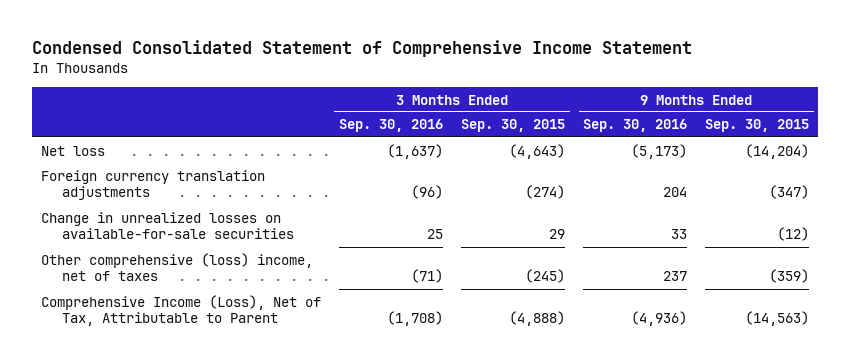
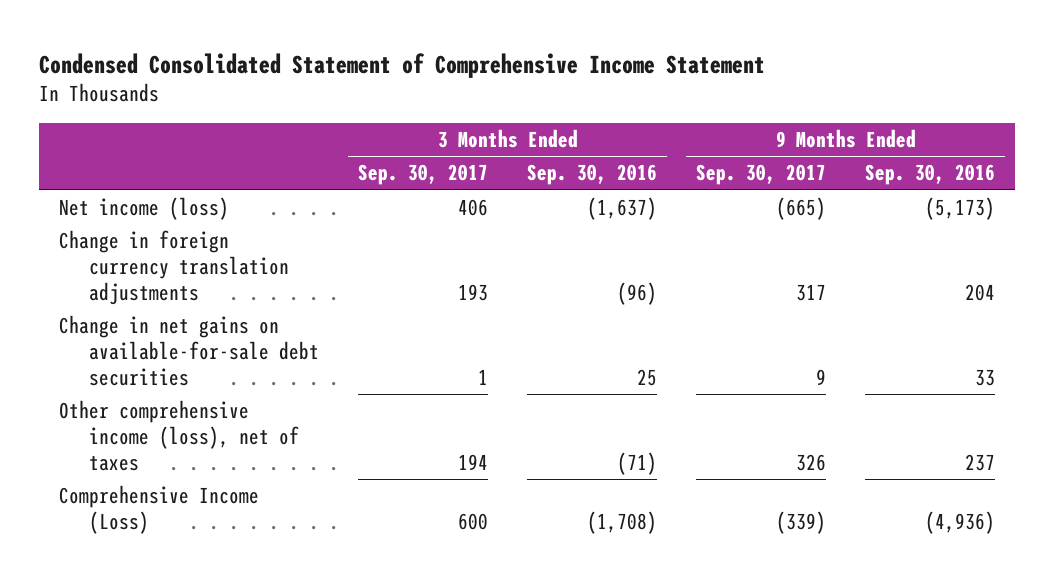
- | 3 Months Ended Sep. 30, 2016 | 3 Months Ended Sep. 30, 2015 | 9 Months Ended Sep. 30, 2016 | 9 Months Ended Sep. 30, 2015
+ | 3 Months Ended Sep. 30, 2017 | 3 Months Ended Sep. 30, 2016 | 9 Months Ended Sep. 30, 2017 | 9 Months Ended Sep. 30, 2016
- Net loss | (1,637) | (4,643) | (5,173) | (14,204)
- Foreign currency translation adjustments | (96) | (274) | 204 | (347)
- Change in unrealized losses on available-for-sale securities | 25 | 29 | 33 | (12)
- Other comprehensive (loss) income, net of taxes | (71) | (245) | 237 | (359)
- Comprehensive Income (Loss), Net of Tax, Attributable to Parent | (1,708) | (4,888) | (4,936) | (14,563)
+ Net income (loss) | 406 | (1,637) | (665) | (5,173)
+ Change in foreign currency translation adjustments | 193 | (96) | 317 | 204
+ Change in net gains on available-for-sale debt securities | 1 | 25 | 9 | 33
+ Other comprehensive income (loss), net of taxes | 194 | (71) | 326 | 237
+ Comprehensive Income (Loss) | 600 | (1,708) | (339) | (4,936)

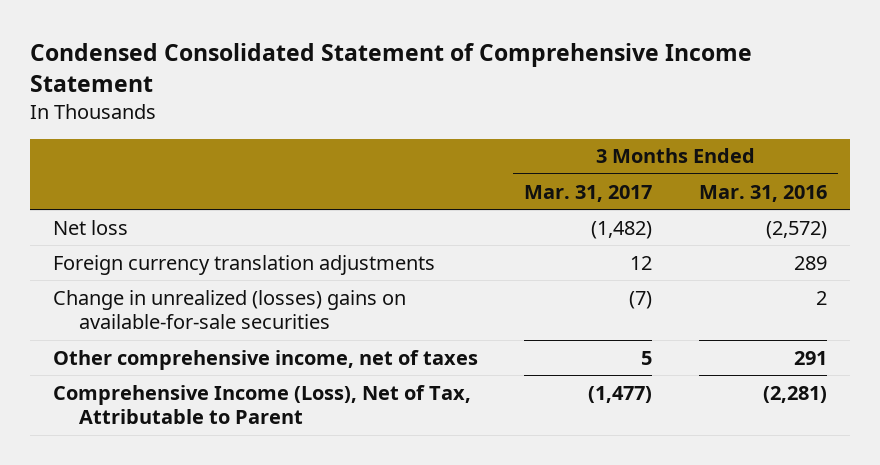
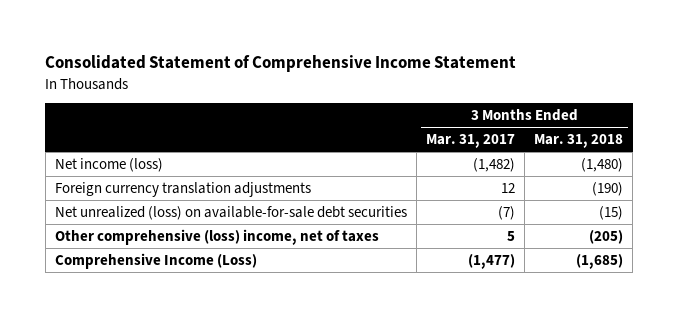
- Condensed Consolidated Statement of Comprehensive Income Statement
+ Consolidated Statement of Comprehensive Income Statement
- | 3 Months Ended Mar. 31, 2017 | 3 Months Ended Mar. 31, 2016
+ | 3 Months Ended Mar. 31, 2017 | 3 Months Ended Mar. 31, 2018
- Net loss | (1,482) | (2,572)
+ Net income (loss) | (1,482) | (1,480)
- Change in unrealized (losses) gains on available-for-sale securities | (7) | 2
- Other comprehensive income, net of taxes | 5 | 291
- Comprehensive Income (Loss), Net of Tax, Attributable to Parent | (1,477) | (2,281)
+ Net unrealized (loss) on available-for-sale debt securities | (7) | (15)
+ Other comprehensive (loss) income, net of taxes | 5 | (205)
+ Comprehensive Income (Loss) | (1,477) | (1,685)

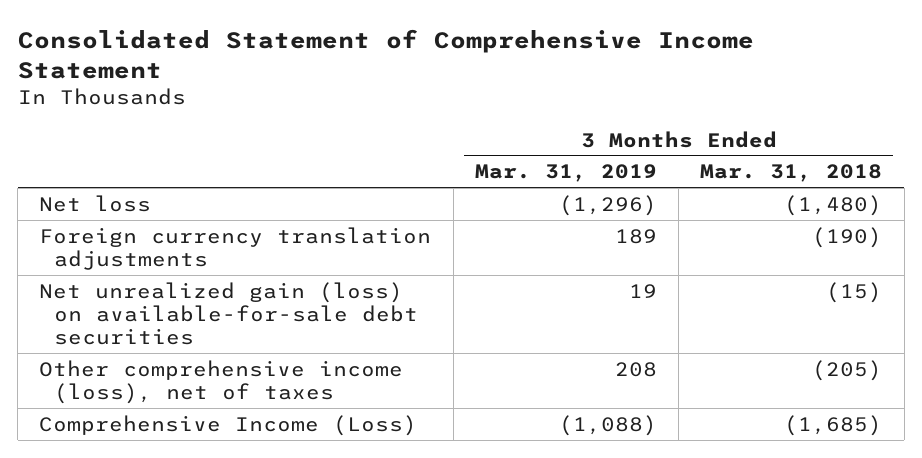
- | 3 Months Ended Mar. 31, 2017 | 3 Months Ended Mar. 31, 2018
+ | 3 Months Ended Mar. 31, 2019 | 3 Months Ended Mar. 31, 2018
- Net income (loss) | (1,482) | (1,480)
+ Net loss | (1,296) | (1,480)
- Net unrealized (loss) on available-for-sale debt securities | (7) | (15)
- Other comprehensive (loss) income, net of taxes | 5 | (205)
+ Net unrealized gain (loss) on available-for-sale debt securities | 19 | (15)
+ Other comprehensive income (loss), net of taxes | 208 | (205)

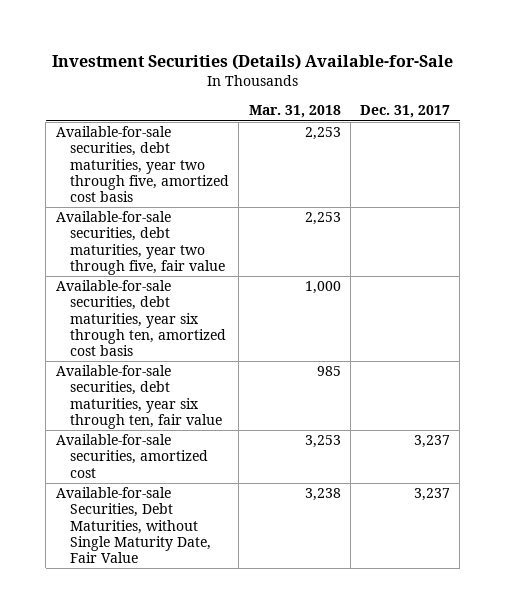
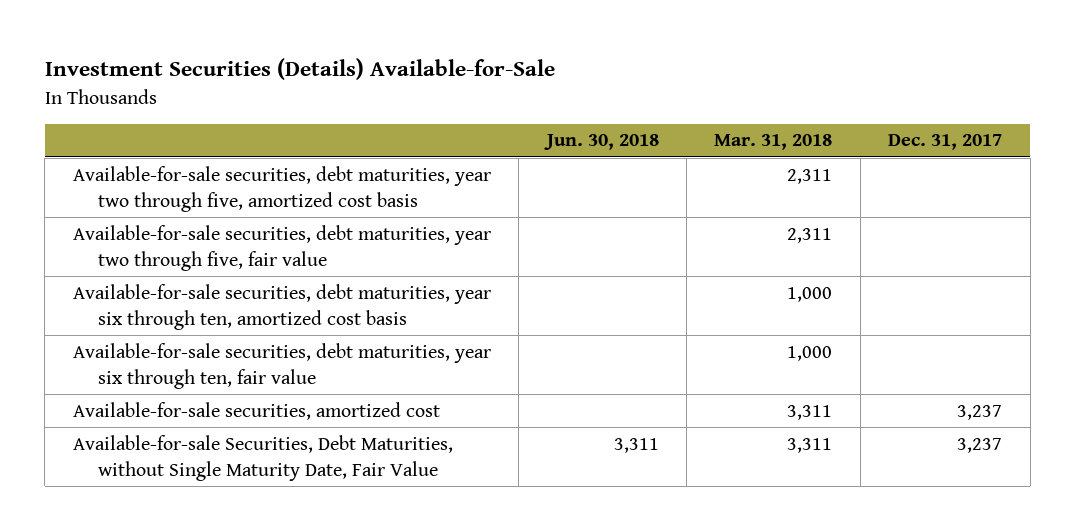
- | Mar. 31, 2018 | Dec. 31, 2017
+ | Jun. 30, 2018 | Mar. 31, 2018 | Dec. 31, 2017
- Available-for-sale securities, debt maturities, year two through five, amortized cost basis | 2,253 |
- Available-for-sale securities, debt maturities, year two through five, fair value | 2,253 |
+ Available-for-sale securities, debt maturities, year two through five, amortized cost basis | | 2,311 |
+ Available-for-sale securities, debt maturities, year two through five, fair value | | 2,311 |
- Available-for-sale securities, debt maturities, year six through ten, fair value | 985 |
- Available-for-sale securities, amortized cost | 3,253 | 3,237
- Available-for-sale Securities, Debt Maturities, without Single Maturity Date, Fair Value | 3,238 | 3,237
+ Available-for-sale securities, debt maturities, year six through ten, fair value | | 1,000 |
+ Available-for-sale securities, amortized cost | | 3,311 | 3,237
+ Available-for-sale Securities, Debt Maturities, without Single Maturity Date, Fair Value | 3,311 | 3,311 | 3,237

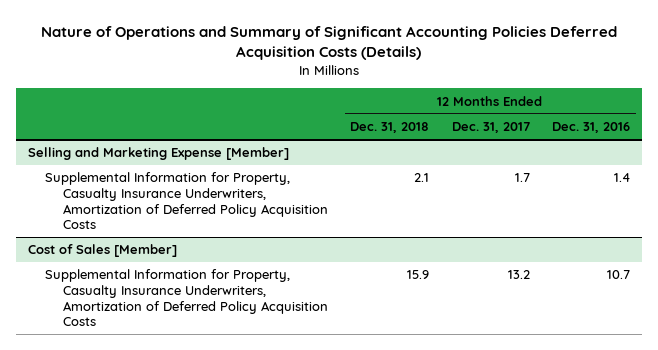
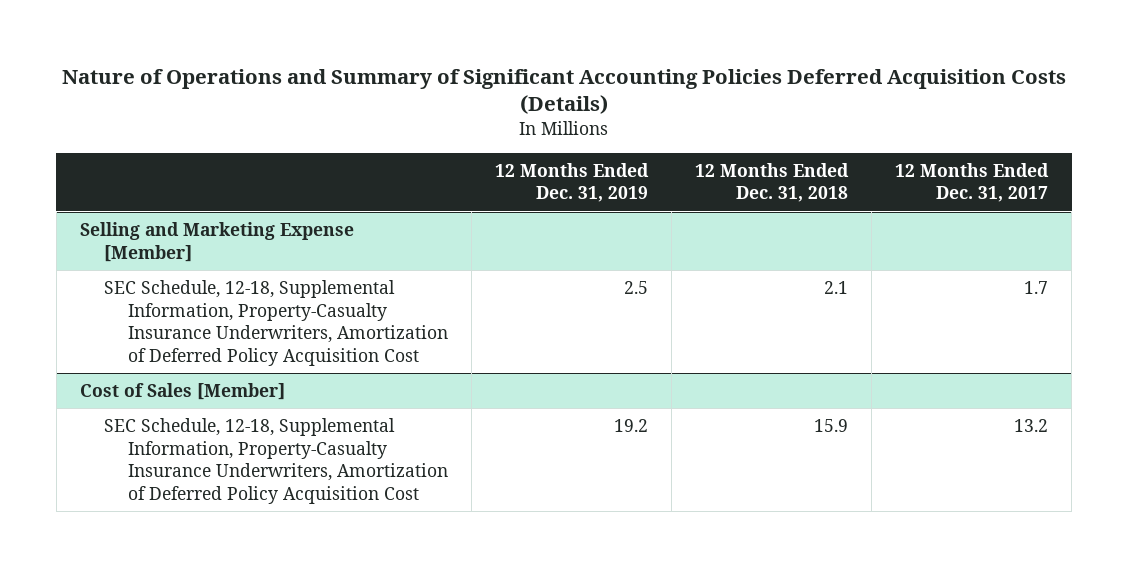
- | 12 Months Ended Dec. 31, 2018 | 12 Months Ended Dec. 31, 2017 | 12 Months Ended Dec. 31, 2016
+ | 12 Months Ended Dec. 31, 2019 | 12 Months Ended Dec. 31, 2018 | 12 Months Ended Dec. 31, 2017
@ Selling and Marketing Expense [Member]
- Supplemental Information for Property, Casualty Insurance Underwriters, Amortization of Deferred Policy Acquisition Costs | 2.1 | 1.7 | 1.4
+ SEC Schedule, 12-18, Supplemental Information, Property-Casualty Insurance Underwriters, Amortization of Deferred Policy Acquisition Cost | 2.5 | 2.1 | 1.7
@ Cost of Sales [Member]
- Supplemental Information for Property, Casualty Insurance Underwriters, Amortization of Deferred Policy Acquisition Costs | 15.9 | 13.2 | 10.7
+ SEC Schedule, 12-18, Supplemental Information, Property-Casualty Insurance Underwriters, Amortization of Deferred Policy Acquisition Cost | 19.2 | 15.9 | 13.2

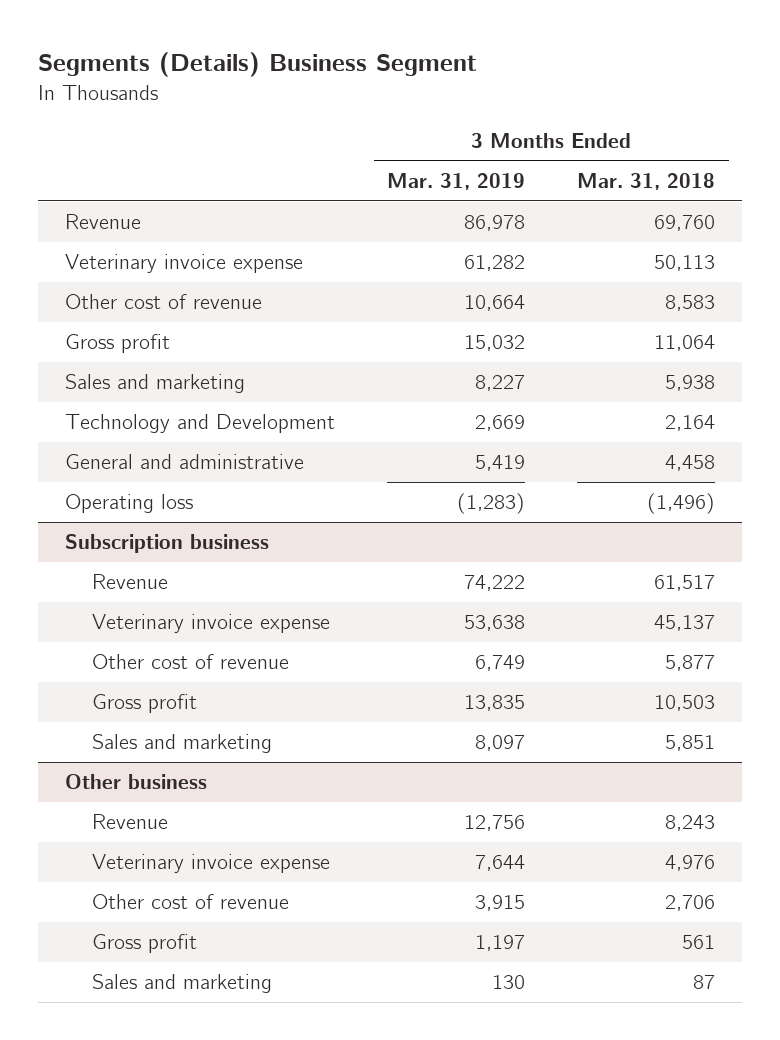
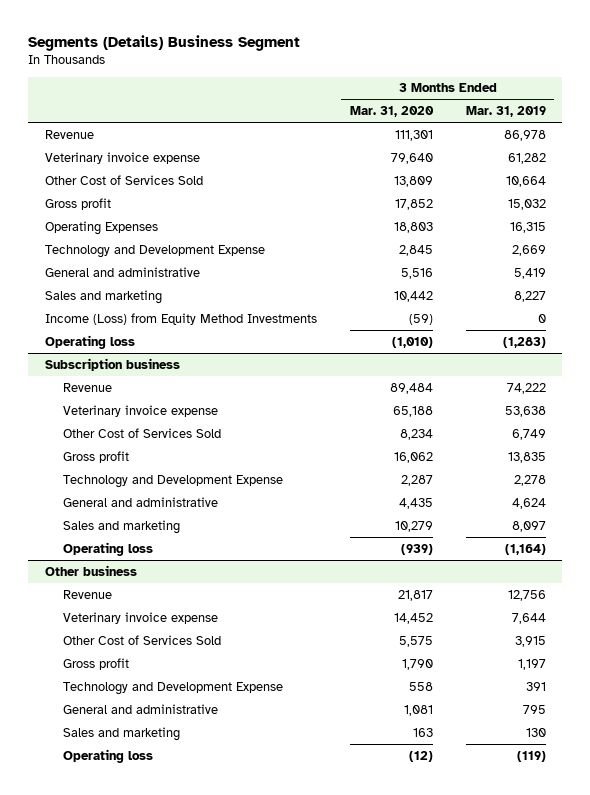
- | 3 Months Ended Mar. 31, 2019 | 3 Months Ended Mar. 31, 2018
+ | 3 Months Ended Mar. 31, 2020 | 3 Months Ended Mar. 31, 2019
- Other cost of revenue | 10,664 | 8,583
+ Other Cost of Services Sold | 13,809 | 10,664
- Technology and Development | 2,669 | 2,164
+ Operating Expenses | 18,803 | 16,315
+ Technology and Development Expense | 2,845 | 2,669
moved down: Sales and marketing | 10,442 | 8,227
+ Income (Loss) from Equity Method Investments | (59) | 0
@ Subscription business
- Other cost of revenue | 6,749 | 5,877
+ Other Cost of Services Sold | 8,234 | 6,749
+ Technology and Development Expense | 2,287 | 2,278
+ General and administrative | 4,435 | 4,624
+ Operating loss | (939) | (1,164)
@ Other business
- Other cost of revenue | 3,915 | 2,706
+ Other Cost of Services Sold | 5,575 | 3,915
+ Technology and Development Expense | 558 | 391
+ General and administrative | 1,081 | 795
+ Operating loss | (12) | (119)

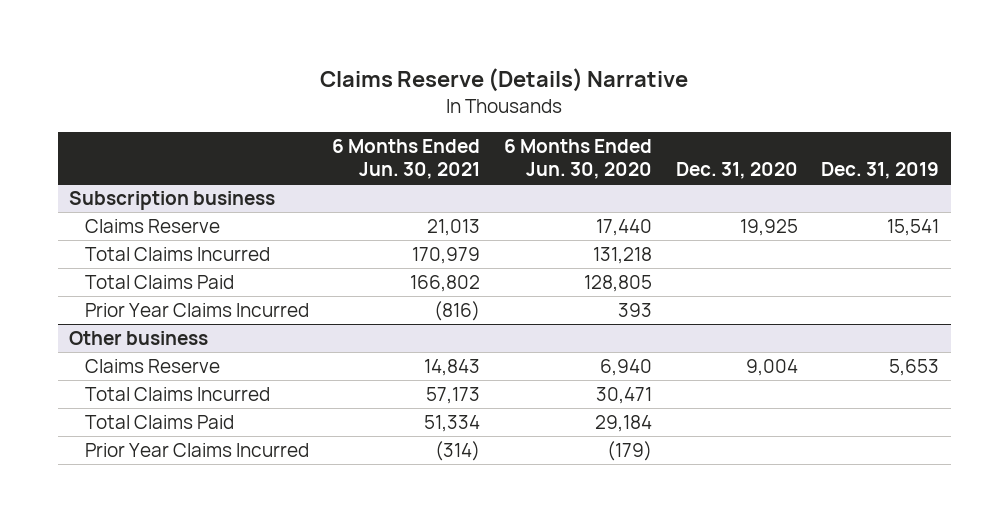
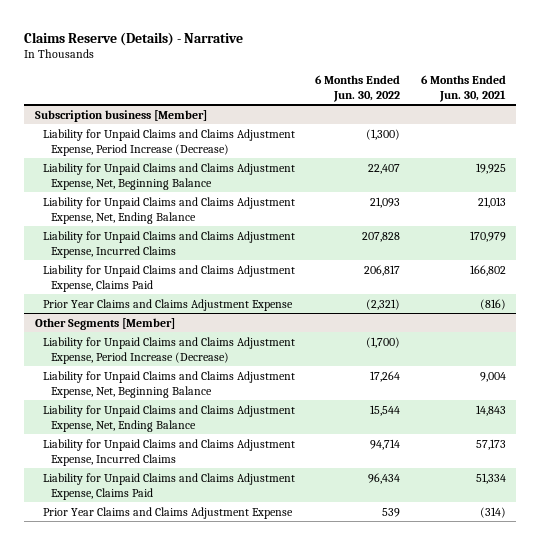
- Claims Reserve (Details) Narrative
+ Claims Reserve (Details) - Narrative
- | 6 Months Ended Jun. 30, 2021 | 6 Months Ended Jun. 30, 2020 | Dec. 31, 2020 | Dec. 31, 2019
+ | 6 Months Ended Jun. 30, 2022 | 6 Months Ended Jun. 30, 2021
- Subscription business
- Claims Reserve | 21,013 | 17,440 | 19,925 | 15,541
- Total Claims Incurred | 170,979 | 131,218 | |
- Total Claims Paid | 166,802 | 128,805 | |
- Prior Year Claims Incurred | (816) | 393 | |
- Other business
- Claims Reserve | 14,843 | 6,940 | 9,004 | 5,653
- Total Claims Incurred | 57,173 | 30,471 | |
- Total Claims Paid | 51,334 | 29,184 | |
- Prior Year Claims Incurred | (314) | (179) | |
+ Subscription business [Member]
+ Liability for Unpaid Claims and Claims Adjustment Expense, Period Increase (Decrease) | (1,300) |
+ Liability for Unpaid Claims and Claims Adjustment Expense, Net, Beginning Balance | 22,407 | 19,925
+ Liability for Unpaid Claims and Claims Adjustment Expense, Net, Ending Balance | 21,093 | 21,013
+ Liability for Unpaid Claims and Claims Adjustment Expense, Incurred Claims | 207,828 | 170,979
+ Liability for Unpaid Claims and Claims Adjustment Expense, Claims Paid | 206,817 | 166,802
+ Prior Year Claims and Claims Adjustment Expense | (2,321) | (816)
+ Other Segments [Member]
+ Liability for Unpaid Claims and Claims Adjustment Expense, Period Increase (Decrease) | (1,700) |
+ Liability for Unpaid Claims and Claims Adjustment Expense, Net, Beginning Balance | 17,264 | 9,004
+ Liability for Unpaid Claims and Claims Adjustment Expense, Net, Ending Balance | 15,544 | 14,843
+ Liability for Unpaid Claims and Claims Adjustment Expense, Incurred Claims | 94,714 | 57,173
+ Liability for Unpaid Claims and Claims Adjustment Expense, Claims Paid | 96,434 | 51,334
+ Prior Year Claims and Claims Adjustment Expense | 539 | (314)

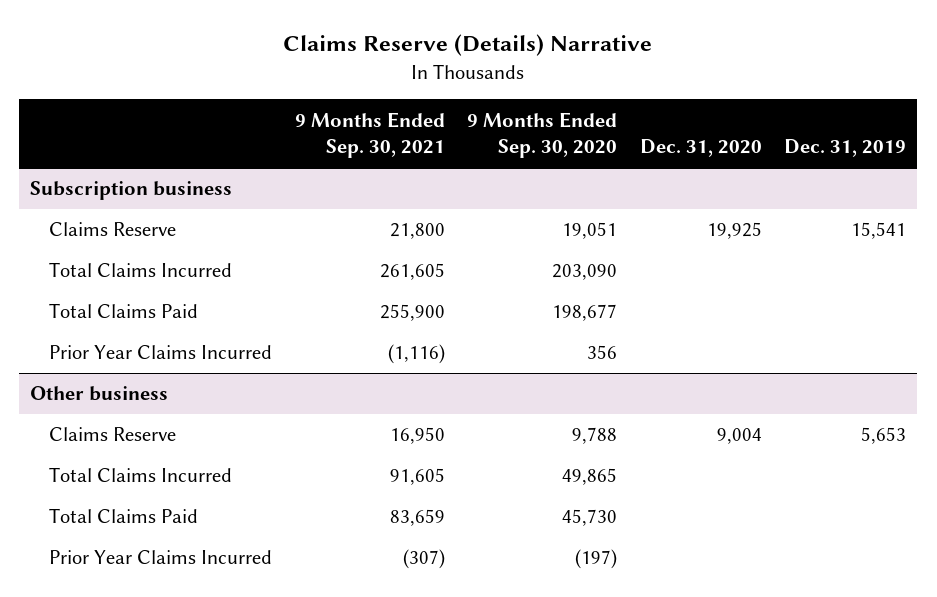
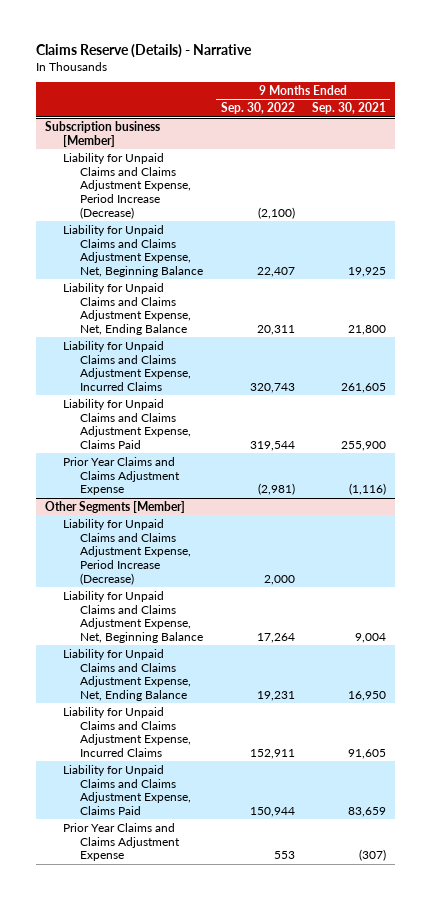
- Claims Reserve (Details) Narrative
+ Claims Reserve (Details) - Narrative
- | 9 Months Ended Sep. 30, 2021 | 9 Months Ended Sep. 30, 2020 | Dec. 31, 2020 | Dec. 31, 2019
+ | 9 Months Ended Sep. 30, 2022 | 9 Months Ended Sep. 30, 2021
- Subscription business
- Claims Reserve | 21,800 | 19,051 | 19,925 | 15,541
- Total Claims Incurred | 261,605 | 203,090 | |
- Total Claims Paid | 255,900 | 198,677 | |
- Prior Year Claims Incurred | (1,116) | 356 | |
- Other business
- Claims Reserve | 16,950 | 9,788 | 9,004 | 5,653
- Total Claims Incurred | 91,605 | 49,865 | |
- Total Claims Paid | 83,659 | 45,730 | |
- Prior Year Claims Incurred | (307) | (197) | |
+ Subscription business [Member]
+ Liability for Unpaid Claims and Claims Adjustment Expense, Period Increase (Decrease) | (2,100) |
+ Liability for Unpaid Claims and Claims Adjustment Expense, Net, Beginning Balance | 22,407 | 19,925
+ Liability for Unpaid Claims and Claims Adjustment Expense, Net, Ending Balance | 20,311 | 21,800
+ Liability for Unpaid Claims and Claims Adjustment Expense, Incurred Claims | 320,743 | 261,605
+ Liability for Unpaid Claims and Claims Adjustment Expense, Claims Paid | 319,544 | 255,900
+ Prior Year Claims and Claims Adjustment Expense | (2,981) | (1,116)
+ Other Segments [Member]
+ Liability for Unpaid Claims and Claims Adjustment Expense, Period Increase (Decrease) | 2,000 |
+ Liability for Unpaid Claims and Claims Adjustment Expense, Net, Beginning Balance | 17,264 | 9,004
+ Liability for Unpaid Claims and Claims Adjustment Expense, Net, Ending Balance | 19,231 | 16,950
+ Liability for Unpaid Claims and Claims Adjustment Expense, Incurred Claims | 152,911 | 91,605
+ Liability for Unpaid Claims and Claims Adjustment Expense, Claims Paid | 150,944 | 83,659
+ Prior Year Claims and Claims Adjustment Expense | 553 | (307)

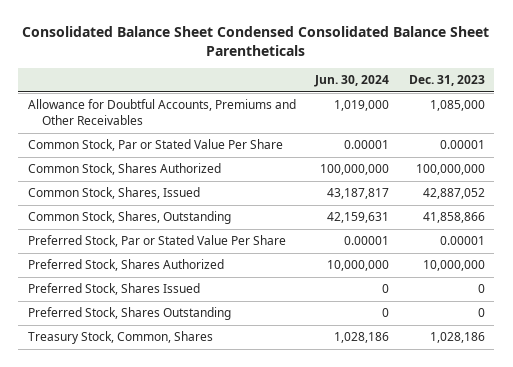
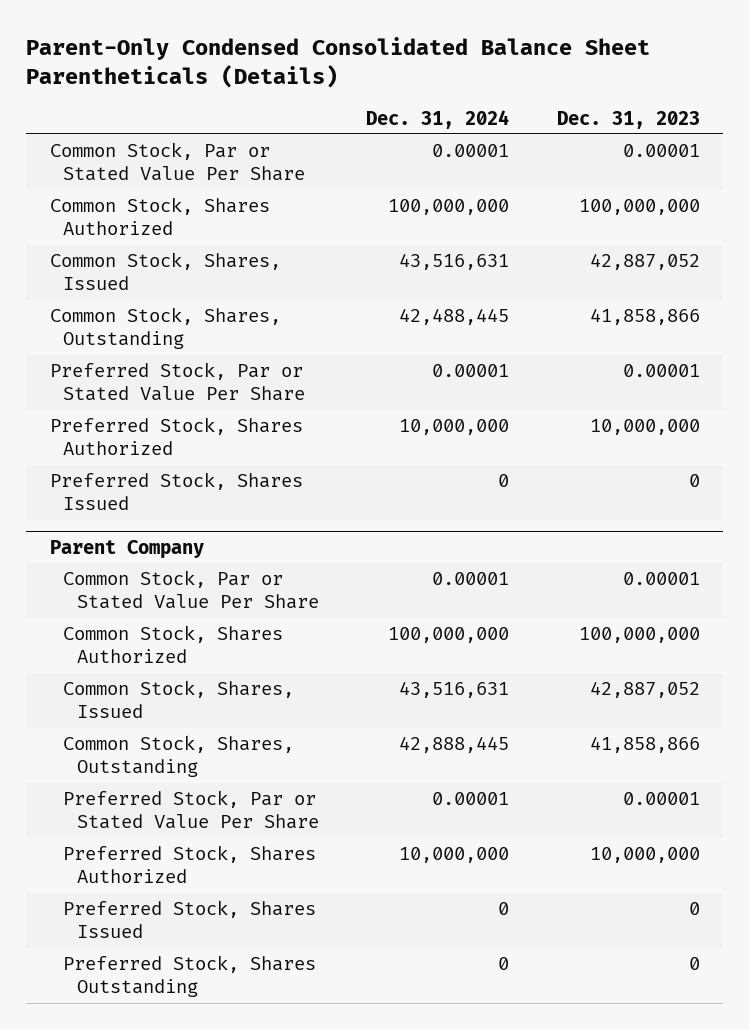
- Consolidated Balance Sheet Condensed Consolidated Balance Sheet Parentheticals
+ Parent-Only Condensed Consolidated Balance Sheet Parentheticals (Details)
- | Jun. 30, 2024 | Dec. 31, 2023
+ | Dec. 31, 2024 | Dec. 31, 2023
- Allowance for Doubtful Accounts, Premiums and Other Receivables | 1,019,000 | 1,085,000
+ Parent Company
+ Common Stock, Par or Stated Value Per Share | 0.00001 | 0.00001
+ Common Stock, Shares Authorized | 100,000,000 | 100,000,000
+ Common Stock, Shares, Issued | 43,516,631 | 42,887,052
+ Common Stock, Shares, Outstanding | 42,888,445 | 41,858,866
+ Preferred Stock, Par or Stated Value Per Share | 0.00001 | 0.00001
+ Preferred Stock, Shares Authorized | 10,000,000 | 10,000,000
+ Preferred Stock, Shares Issued | 0 | 0
- Treasury Stock, Common, Shares | 1,028,186 | 1,028,186

